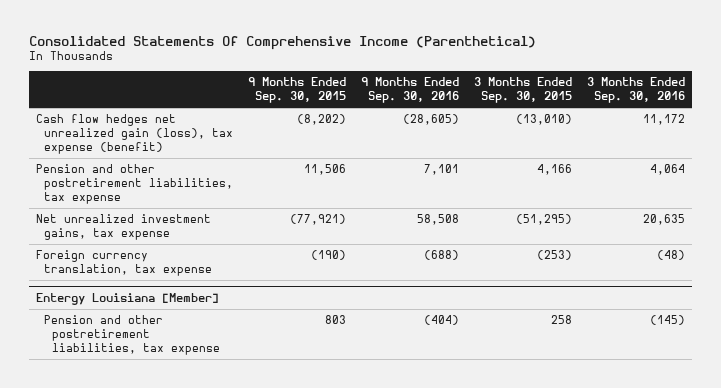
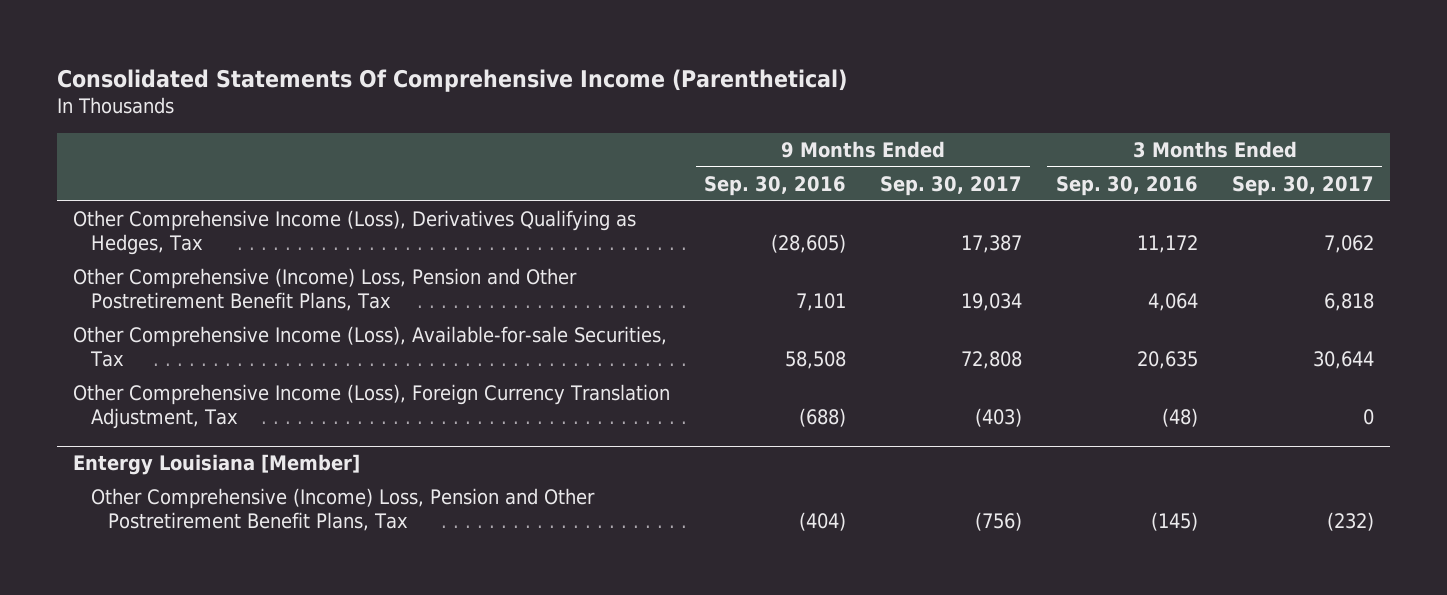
- | 9 Months Ended Sep. 30, 2015 | 9 Months Ended Sep. 30, 2016 | 3 Months Ended Sep. 30, 2015 | 3 Months Ended Sep. 30, 2016
+ | 9 Months Ended Sep. 30, 2016 | 9 Months Ended Sep. 30, 2017 | 3 Months Ended Sep. 30, 2016 | 3 Months Ended Sep. 30, 2017
- Cash flow hedges net unrealized gain (loss), tax expense (benefit) | (8,202) | (28,605) | (13,010) | 11,172
- Pension and other postretirement liabilities, tax expense | 11,506 | 7,101 | 4,166 | 4,064
- Net unrealized investment gains, tax expense | (77,921) | 58,508 | (51,295) | 20,635
- Foreign currency translation, tax expense | (190) | (688) | (253) | (48)
+ Other Comprehensive Income (Loss), Derivatives Qualifying as Hedges, Tax | (28,605) | 17,387 | 11,172 | 7,062
+ Other Comprehensive (Income) Loss, Pension and Other Postretirement Benefit Plans, Tax | 7,101 | 19,034 | 4,064 | 6,818
+ Other Comprehensive Income (Loss), Available-for-sale Securities, Tax | 58,508 | 72,808 | 20,635 | 30,644
+ Other Comprehensive Income (Loss), Foreign Currency Translation Adjustment, Tax | (688) | (403) | (48) | 0
@ Entergy Louisiana [Member]
- Pension and other postretirement liabilities, tax expense | 803 | (404) | 258 | (145)
+ Other Comprehensive (Income) Loss, Pension and Other Postretirement Benefit Plans, Tax | (404) | (756) | (145) | (232)

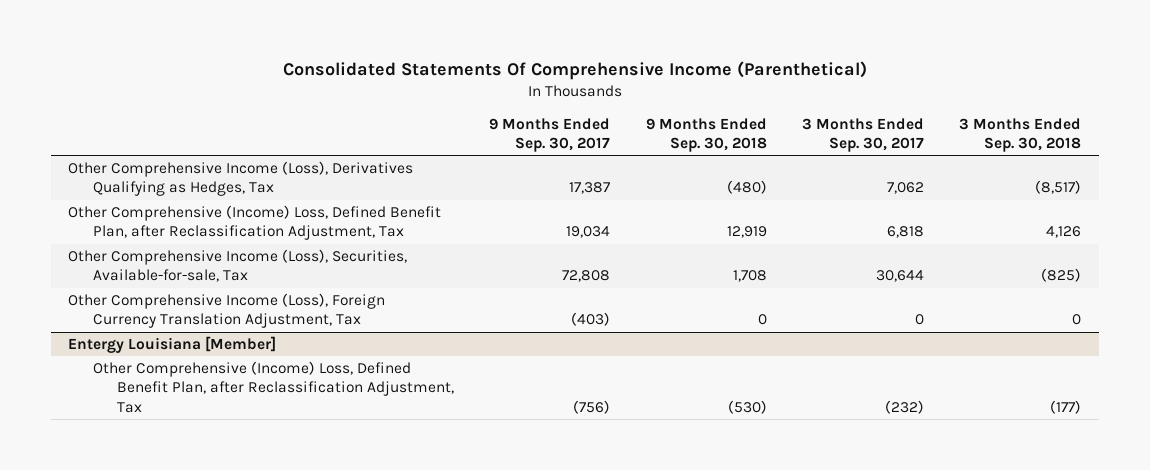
- | 9 Months Ended Sep. 30, 2016 | 9 Months Ended Sep. 30, 2017 | 3 Months Ended Sep. 30, 2016 | 3 Months Ended Sep. 30, 2017
+ | 9 Months Ended Sep. 30, 2017 | 9 Months Ended Sep. 30, 2018 | 3 Months Ended Sep. 30, 2017 | 3 Months Ended Sep. 30, 2018
- Other Comprehensive (Income) Loss, Pension and Other Postretirement Benefit Plans, Tax | 7,101 | 19,034 | 4,064 | 6,818
- Other Comprehensive Income (Loss), Available-for-sale Securities, Tax | 58,508 | 72,808 | 20,635 | 30,644
+ Other Comprehensive (Income) Loss, Defined Benefit Plan, after Reclassification Adjustment, Tax | 19,034 | 12,919 | 6,818 | 4,126
+ Other Comprehensive Income (Loss), Securities, Available-for-sale, Tax | 72,808 | 1,708 | 30,644 | (825)
@ Entergy Louisiana [Member]
- Other Comprehensive (Income) Loss, Pension and Other Postretirement Benefit Plans, Tax | (404) | (756) | (145) | (232)
+ Other Comprehensive (Income) Loss, Defined Benefit Plan, after Reclassification Adjustment, Tax | (756) | (530) | (232) | (177)

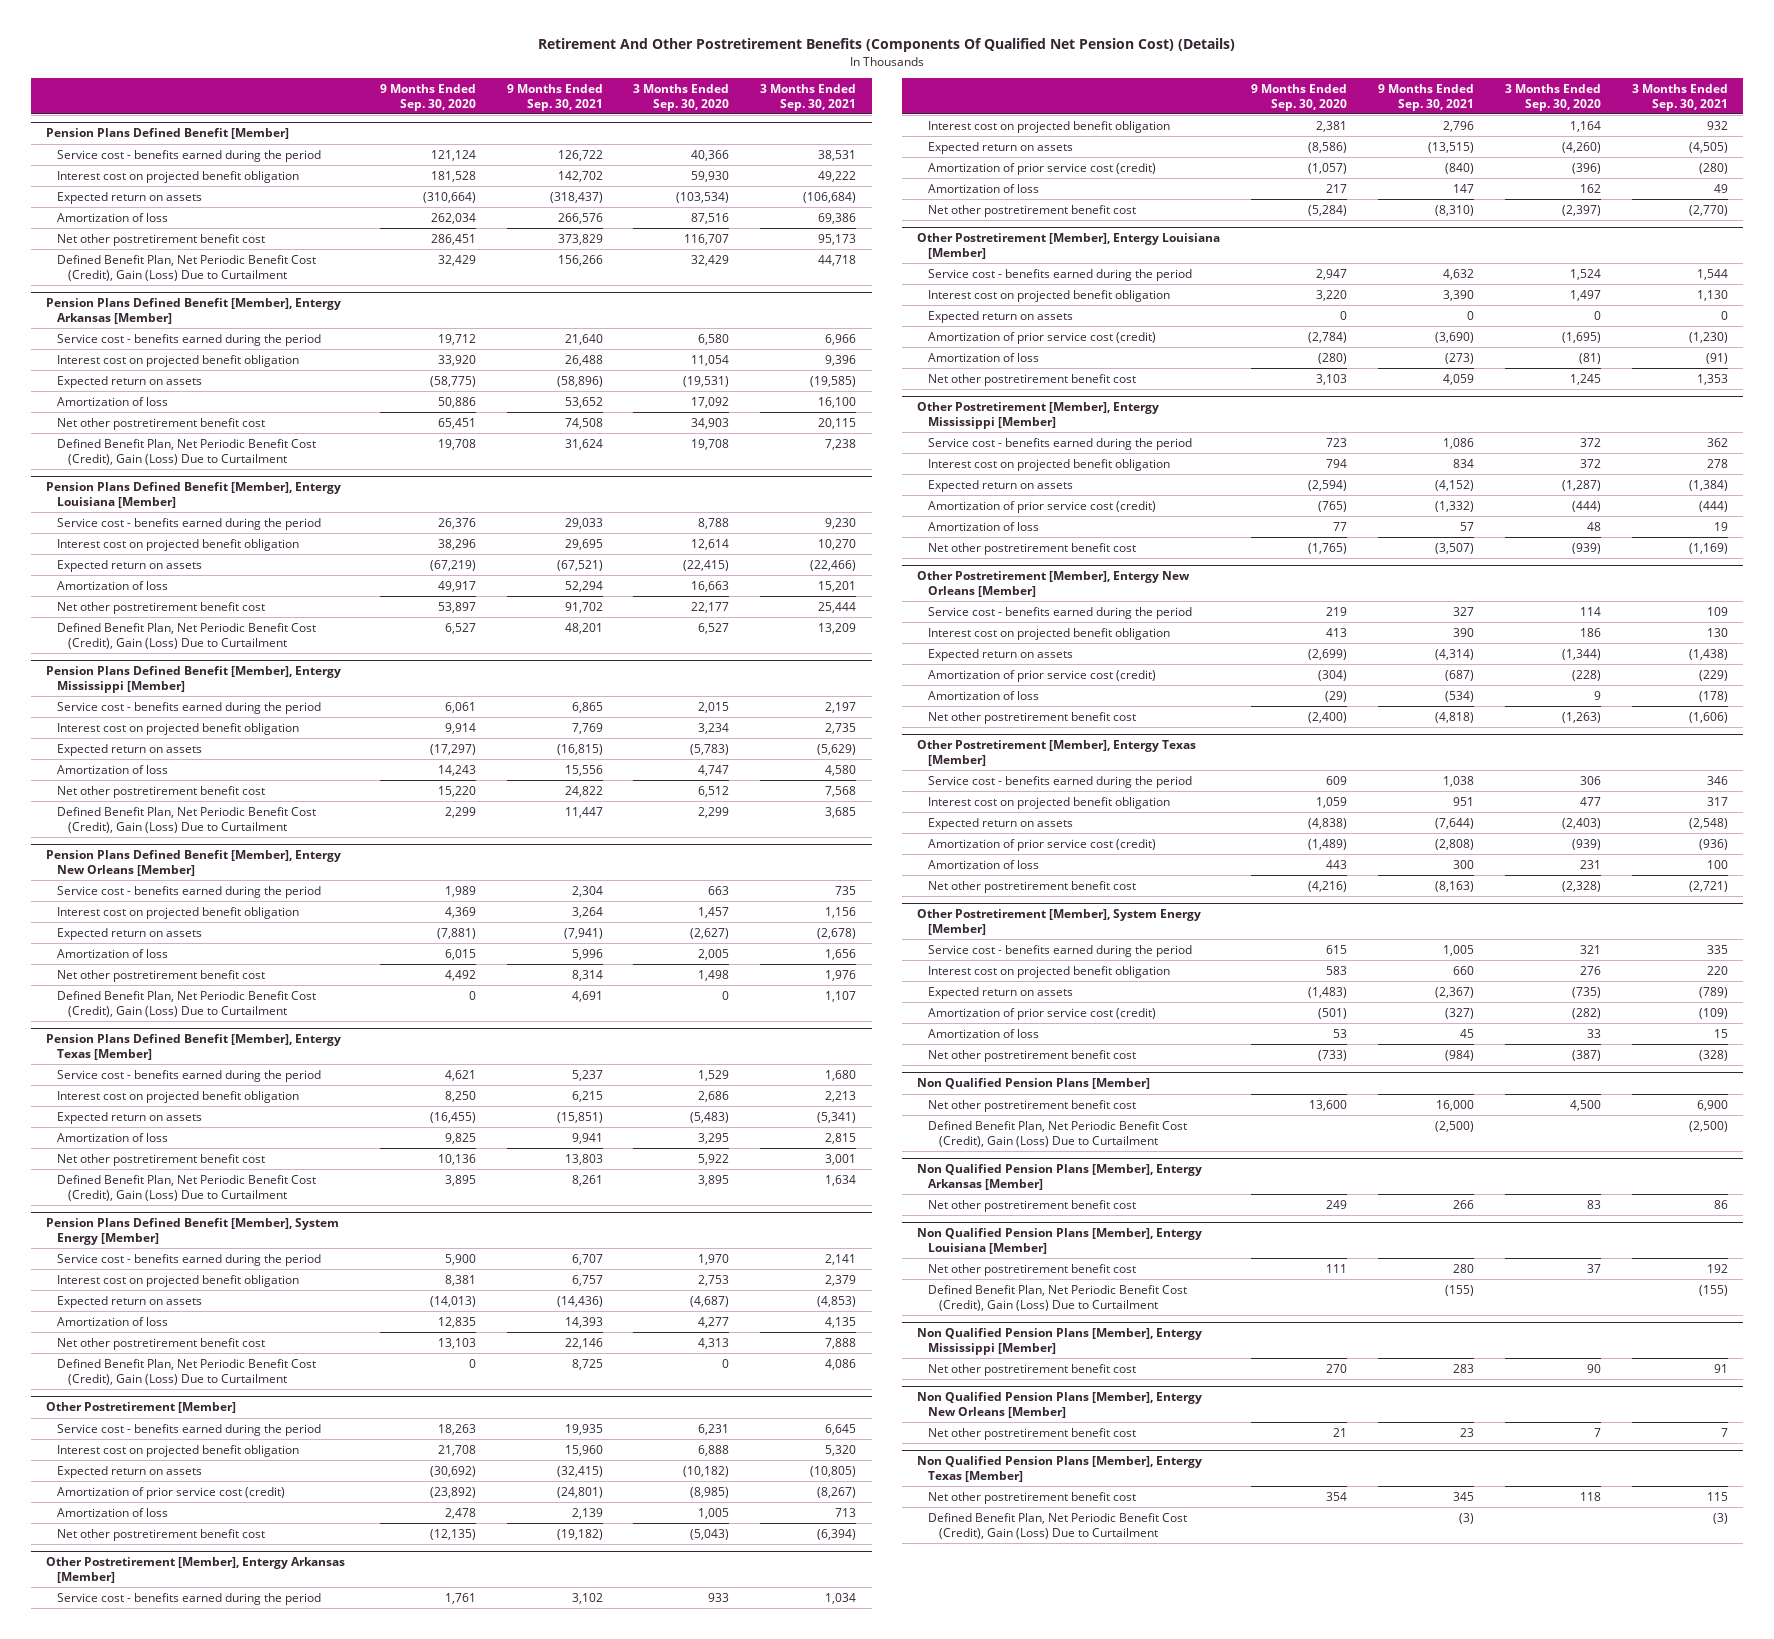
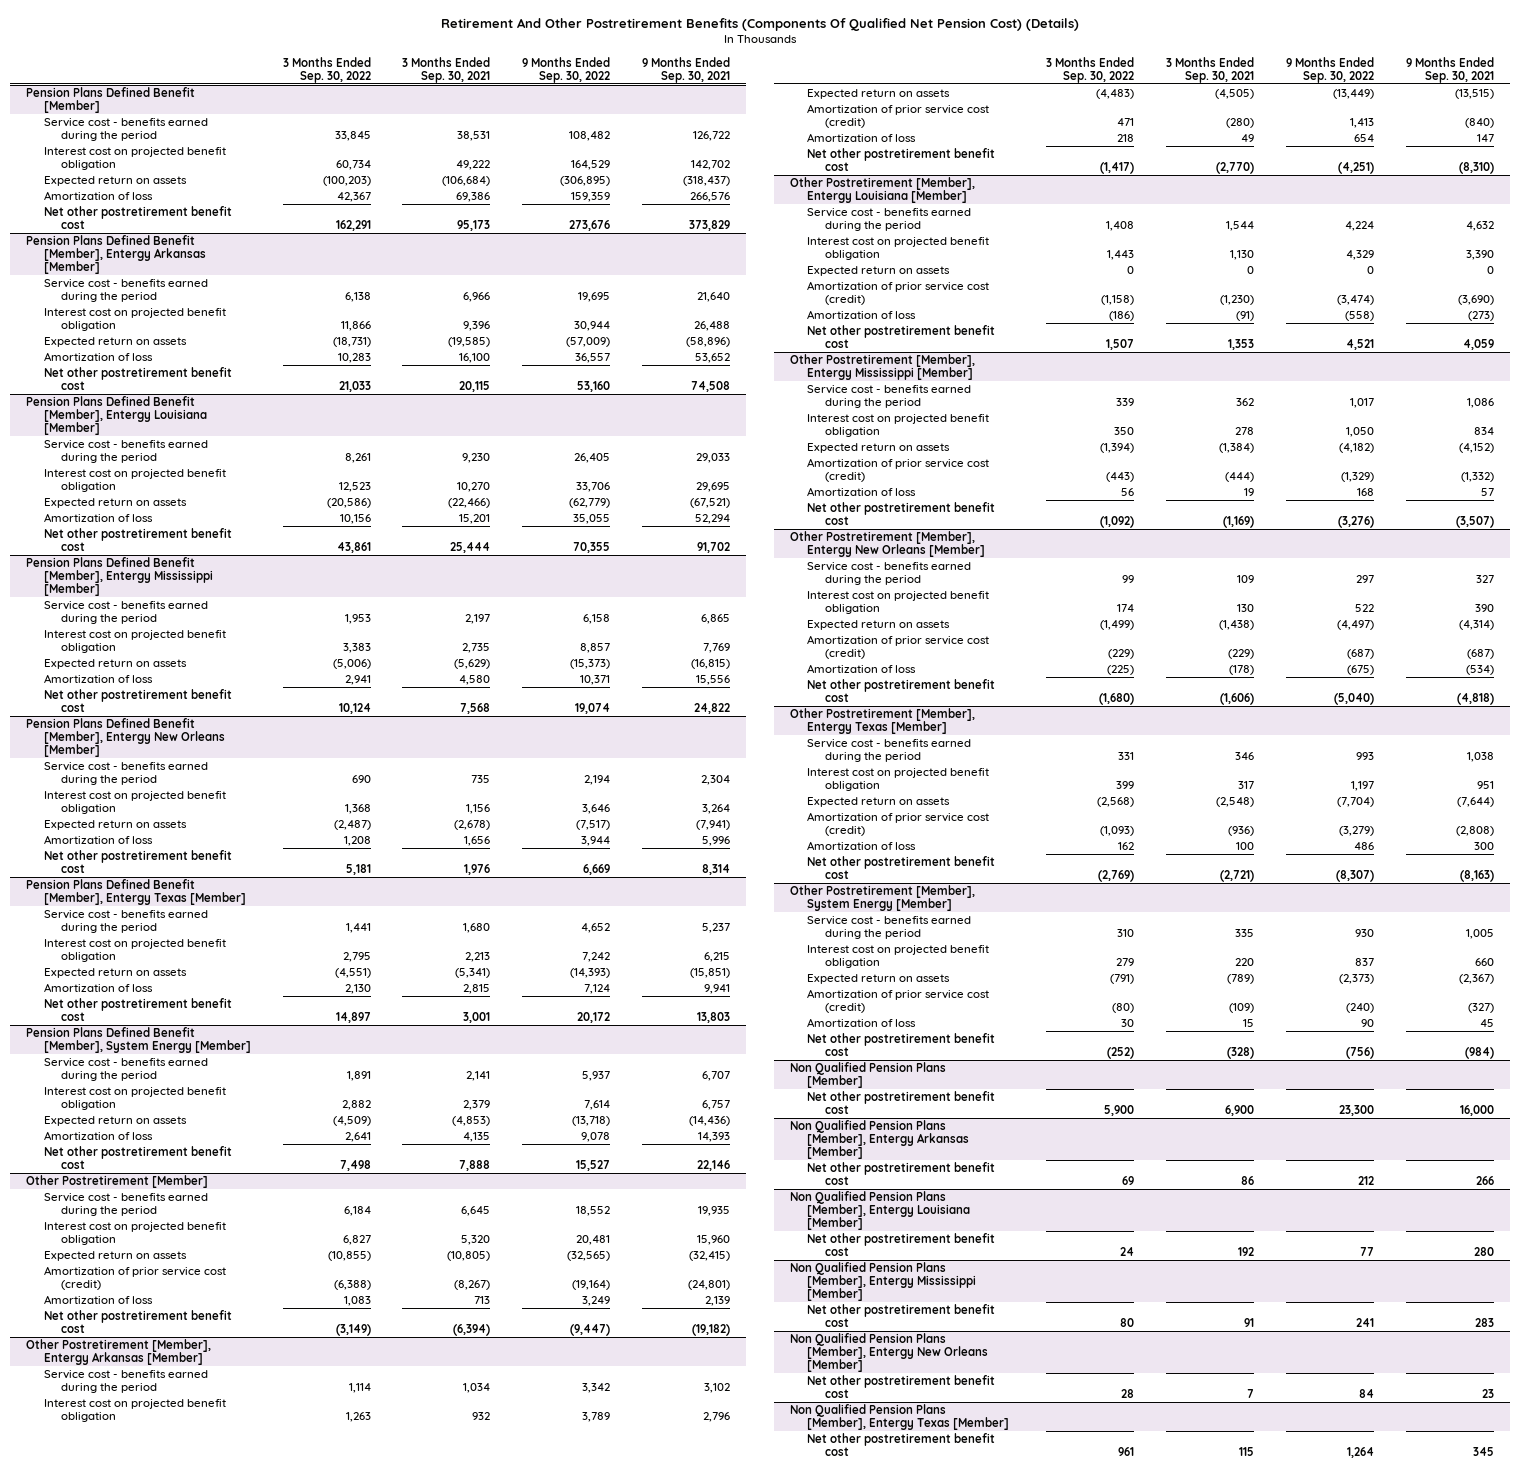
- | 9 Months Ended Sep. 30, 2020 | 9 Months Ended Sep. 30, 2021 | 3 Months Ended Sep. 30, 2020 | 3 Months Ended Sep. 30, 2021
+ | 3 Months Ended Sep. 30, 2022 | 3 Months Ended Sep. 30, 2021 | 9 Months Ended Sep. 30, 2022 | 9 Months Ended Sep. 30, 2021
@ Pension Plans Defined Benefit [Member]
- Defined Benefit Plan, Net Periodic Benefit Cost (Credit), Gain (Loss) Due to Curtailment | 32,429 | 156,266 | 32,429 | 44,718
@ Pension Plans Defined Benefit [Member], Entergy Arkansas [Member]
- Defined Benefit Plan, Net Periodic Benefit Cost (Credit), Gain (Loss) Due to Curtailment | 19,708 | 31,624 | 19,708 | 7,238
@ Pension Plans Defined Benefit [Member], Entergy Louisiana [Member]
- Defined Benefit Plan, Net Periodic Benefit Cost (Credit), Gain (Loss) Due to Curtailment | 6,527 | 48,201 | 6,527 | 13,209
@ Pension Plans Defined Benefit [Member], Entergy Mississippi [Member]
- Defined Benefit Plan, Net Periodic Benefit Cost (Credit), Gain (Loss) Due to Curtailment | 2,299 | 11,447 | 2,299 | 3,685
@ Pension Plans Defined Benefit [Member], Entergy New Orleans [Member]
- Defined Benefit Plan, Net Periodic Benefit Cost (Credit), Gain (Loss) Due to Curtailment | 0 | 4,691 | 0 | 1,107
@ Pension Plans Defined Benefit [Member], Entergy Texas [Member]
- Defined Benefit Plan, Net Periodic Benefit Cost (Credit), Gain (Loss) Due to Curtailment | 3,895 | 8,261 | 3,895 | 1,634
@ Pension Plans Defined Benefit [Member], System Energy [Member]
- Defined Benefit Plan, Net Periodic Benefit Cost (Credit), Gain (Loss) Due to Curtailment | 0 | 8,725 | 0 | 4,086
@ Non Qualified Pension Plans [Member]
- Defined Benefit Plan, Net Periodic Benefit Cost (Credit), Gain (Loss) Due to Curtailment | | (2,500) | | (2,500)
@ Non Qualified Pension Plans [Member], Entergy Louisiana [Member]
- Defined Benefit Plan, Net Periodic Benefit Cost (Credit), Gain (Loss) Due to Curtailment | | (155) | | (155)
@ Non Qualified Pension Plans [Member], Entergy Texas [Member]
- Defined Benefit Plan, Net Periodic Benefit Cost (Credit), Gain (Loss) Due to Curtailment | | (3) | | (3)

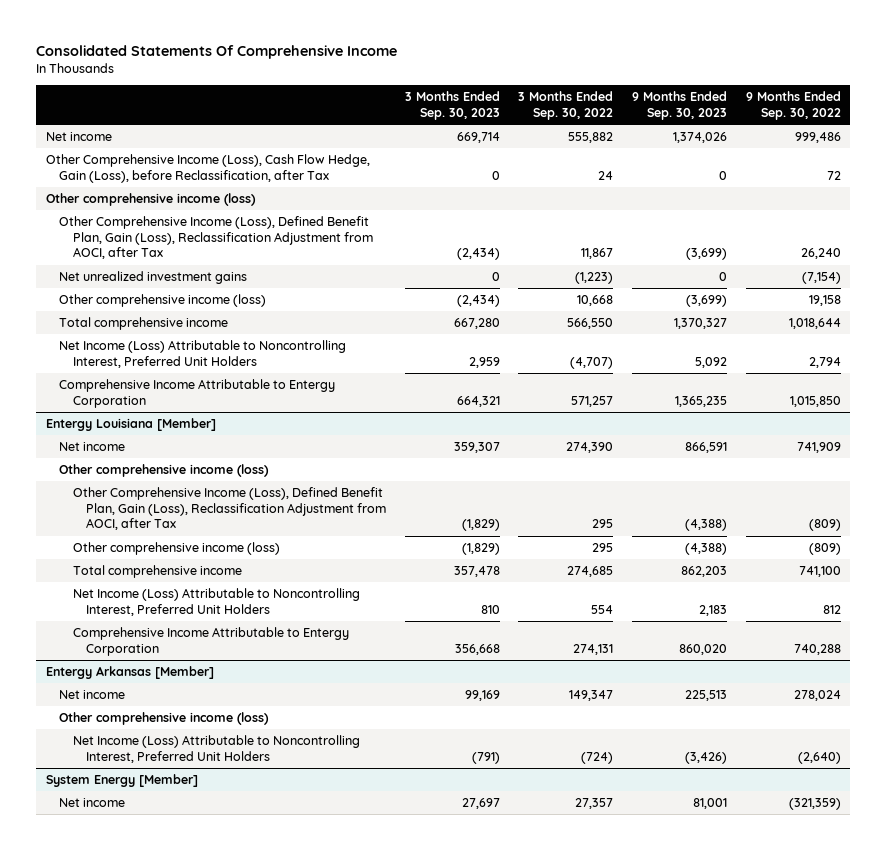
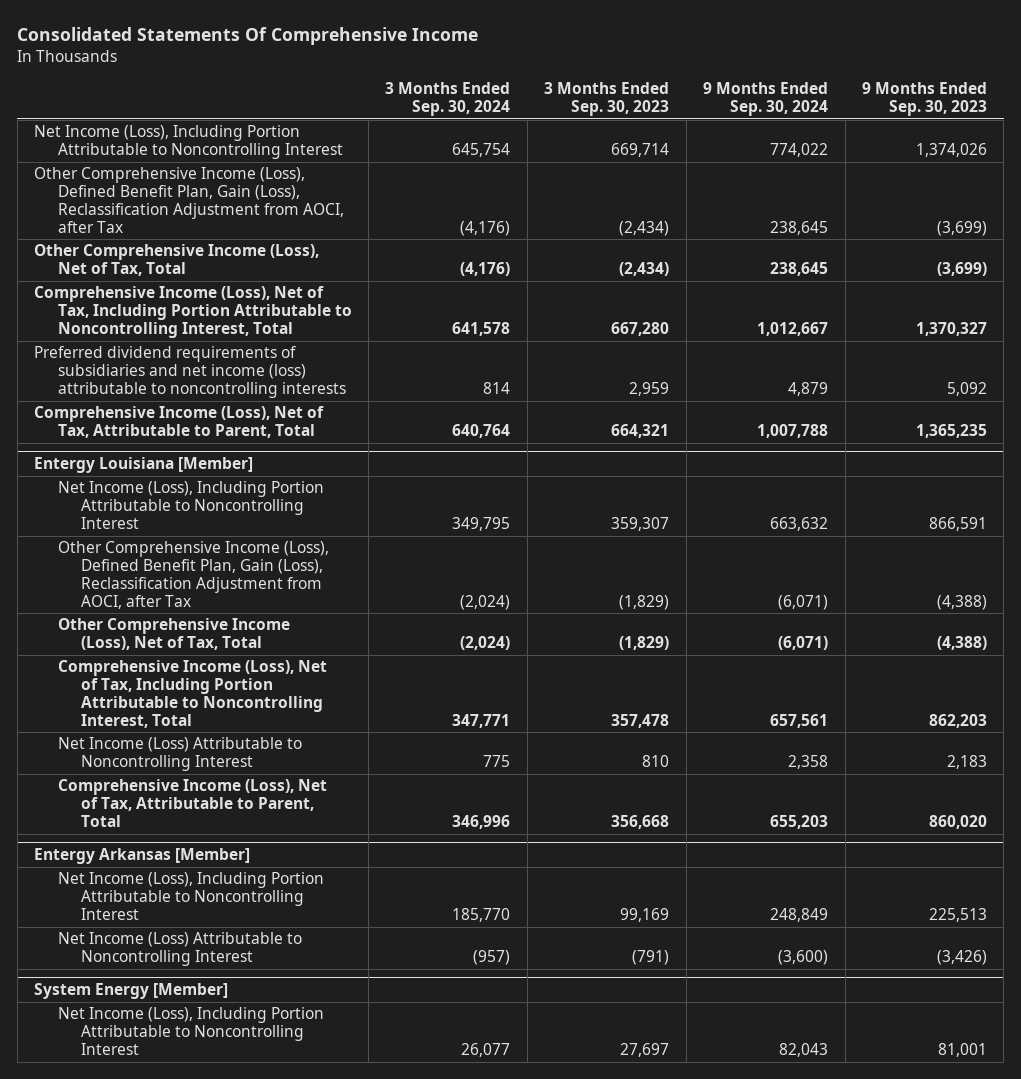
- | 3 Months Ended Sep. 30, 2023 | 3 Months Ended Sep. 30, 2022 | 9 Months Ended Sep. 30, 2023 | 9 Months Ended Sep. 30, 2022
+ | 3 Months Ended Sep. 30, 2024 | 3 Months Ended Sep. 30, 2023 | 9 Months Ended Sep. 30, 2024 | 9 Months Ended Sep. 30, 2023
- Net income | 669,714 | 555,882 | 1,374,026 | 999,486
- Other Comprehensive Income (Loss), Cash Flow Hedge, Gain (Loss), before Reclassification, after Tax | 0 | 24 | 0 | 72
- Other comprehensive income (loss)
+ Net Income (Loss), Including Portion Attributable to Noncontrolling Interest | 645,754 | 669,714 | 774,022 | 1,374,026
- Net unrealized investment gains | 0 | (1,223) | 0 | (7,154)
- Other comprehensive income (loss) | (2,434) | 10,668 | (3,699) | 19,158
- Total comprehensive income | 667,280 | 566,550 | 1,370,327 | 1,018,644
- Net Income (Loss) Attributable to Noncontrolling Interest, Preferred Unit Holders | 2,959 | (4,707) | 5,092 | 2,794
- Comprehensive Income Attributable to Entergy Corporation | 664,321 | 571,257 | 1,365,235 | 1,015,850
+ Other Comprehensive Income (Loss), Net of Tax, Total | (4,176) | (2,434) | 238,645 | (3,699)
+ Comprehensive Income (Loss), Net of Tax, Including Portion Attributable to Noncontrolling Interest, Total | 641,578 | 667,280 | 1,012,667 | 1,370,327
+ Preferred dividend requirements of subsidiaries and net income (loss) attributable to noncontrolling interests | 814 | 2,959 | 4,879 | 5,092
+ Comprehensive Income (Loss), Net of Tax, Attributable to Parent, Total | 640,764 | 664,321 | 1,007,788 | 1,365,235
@ Entergy Louisiana [Member]
- Net income | 359,307 | 274,390 | 866,591 | 741,909
- Other comprehensive income (loss)
+ Net Income (Loss), Including Portion Attributable to Noncontrolling Interest | 349,795 | 359,307 | 663,632 | 866,591
- Other comprehensive income (loss) | (1,829) | 295 | (4,388) | (809)
- Total comprehensive income | 357,478 | 274,685 | 862,203 | 741,100
- Net Income (Loss) Attributable to Noncontrolling Interest, Preferred Unit Holders | 810 | 554 | 2,183 | 812
- Comprehensive Income Attributable to Entergy Corporation | 356,668 | 274,131 | 860,020 | 740,288
+ Other Comprehensive Income (Loss), Net of Tax, Total | (2,024) | (1,829) | (6,071) | (4,388)
+ Comprehensive Income (Loss), Net of Tax, Including Portion Attributable to Noncontrolling Interest, Total | 347,771 | 357,478 | 657,561 | 862,203
+ Net Income (Loss) Attributable to Noncontrolling Interest | 775 | 810 | 2,358 | 2,183
+ Comprehensive Income (Loss), Net of Tax, Attributable to Parent, Total | 346,996 | 356,668 | 655,203 | 860,020
@ Entergy Arkansas [Member]
- Net income | 99,169 | 149,347 | 225,513 | 278,024
- Other comprehensive income (loss)
- Net Income (Loss) Attributable to Noncontrolling Interest, Preferred Unit Holders | (791) | (724) | (3,426) | (2,640)
+ Net Income (Loss), Including Portion Attributable to Noncontrolling Interest | 185,770 | 99,169 | 248,849 | 225,513
+ Net Income (Loss) Attributable to Noncontrolling Interest | (957) | (791) | (3,600) | (3,426)
@ System Energy [Member]
- Net income | 27,697 | 27,357 | 81,001 | (321,359)
+ Net Income (Loss), Including Portion Attributable to Noncontrolling Interest | 26,077 | 27,697 | 82,043 | 81,001

